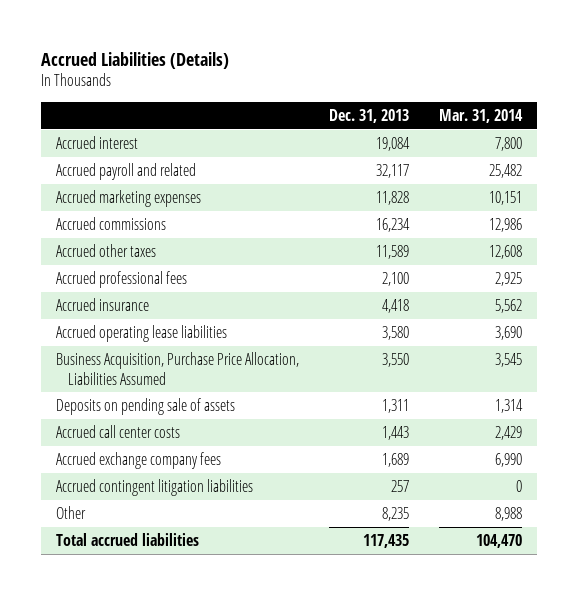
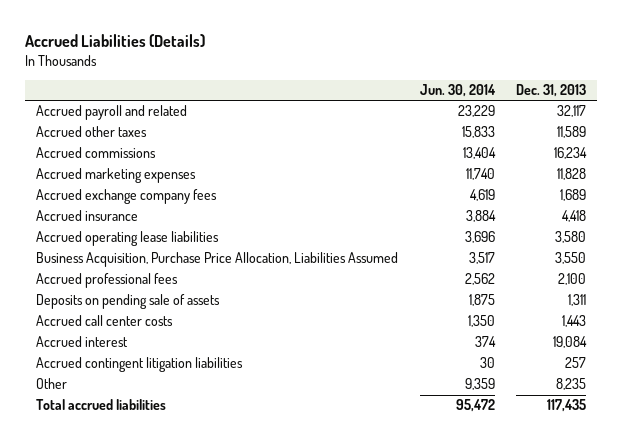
- | Dec. 31, 2013 | Mar. 31, 2014
+ | Jun. 30, 2014 | Dec. 31, 2013
moved down: Accrued commissions | 13,404 | 16,234
moved down: Accrued marketing expenses | 11,740 | 11,828
moved up: Accrued exchange company fees | 4,619 | 1,689
moved down: Accrued professional fees | 2,562 | 2,100
moved down: Accrued interest | 374 | 19,084

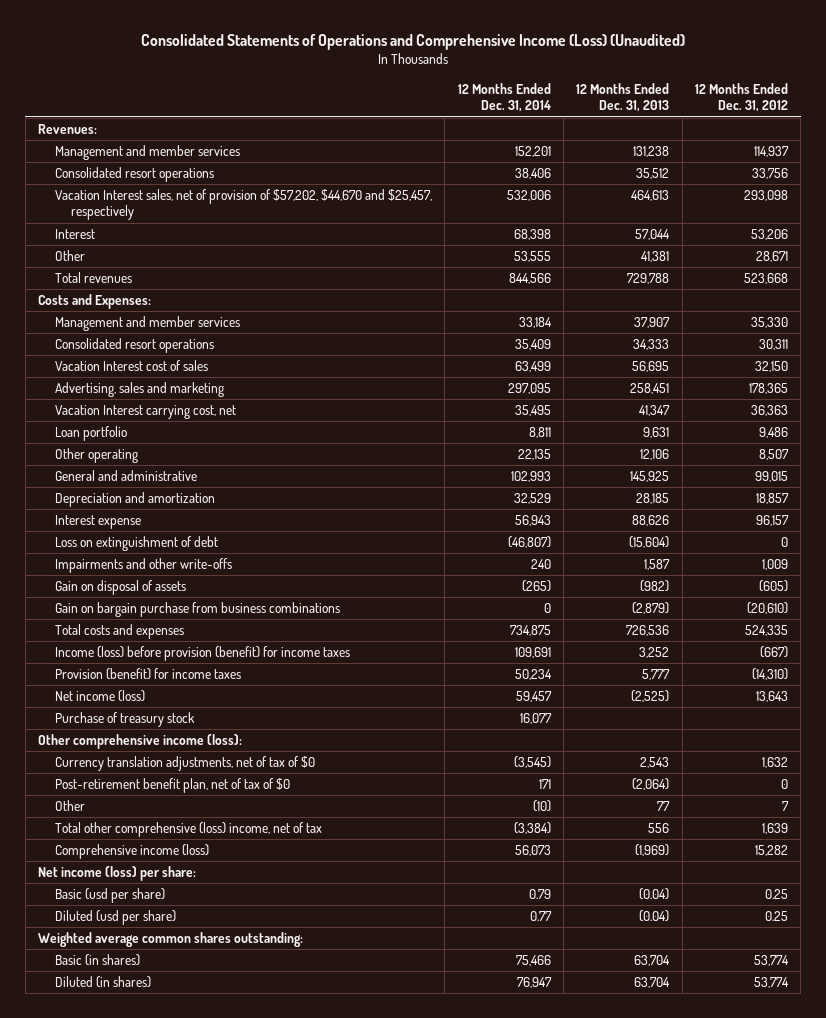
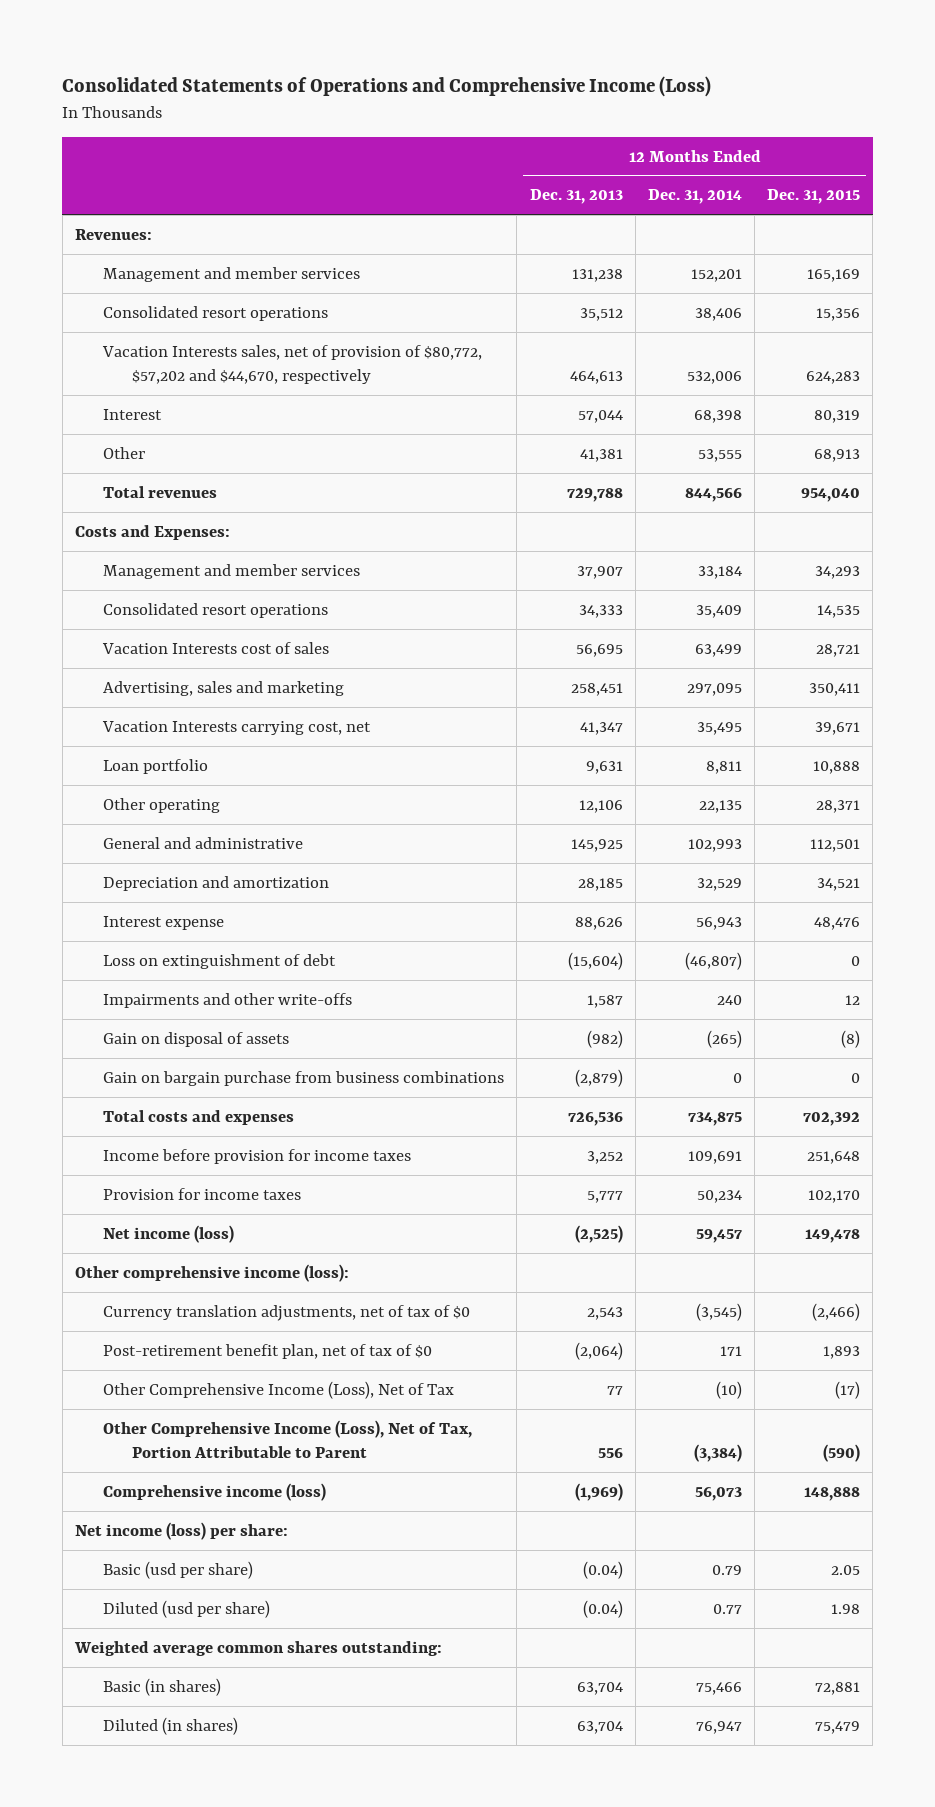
- Consolidated Statements of Operations and Comprehensive Income (Loss) (Unaudited)
+ Consolidated Statements of Operations and Comprehensive Income (Loss)
- | 12 Months Ended Dec. 31, 2014 | 12 Months Ended Dec. 31, 2013 | 12 Months Ended Dec. 31, 2012
+ | 12 Months Ended Dec. 31, 2013 | 12 Months Ended Dec. 31, 2014 | 12 Months Ended Dec. 31, 2015
- Vacation Interest sales, net of provision of $57,202, $44,670 and $25,457, respectively | 532,006 | 464,613 | 293,098
+ Vacation Interests sales, net of provision of $80,772, $57,202 and $44,670, respectively | 464,613 | 532,006 | 624,283
- Vacation Interest cost of sales | 63,499 | 56,695 | 32,150
+ Vacation Interests cost of sales | 56,695 | 63,499 | 28,721
- Vacation Interest carrying cost, net | 35,495 | 41,347 | 36,363
+ Vacation Interests carrying cost, net | 41,347 | 35,495 | 39,671
- Income (loss) before provision (benefit) for income taxes | 109,691 | 3,252 | (667)
- Provision (benefit) for income taxes | 50,234 | 5,777 | (14,310)
+ Income before provision for income taxes | 3,252 | 109,691 | 251,648
+ Provision for income taxes | 5,777 | 50,234 | 102,170
- Purchase of treasury stock | 16,077 | |
- Other | (10) | 77 | 7
- Total other comprehensive (loss) income, net of tax | (3,384) | 556 | 1,639
+ Other Comprehensive Income (Loss), Net of Tax | 77 | (10) | (17)
+ Other Comprehensive Income (Loss), Net of Tax, Portion Attributable to Parent | 556 | (3,384) | (590)

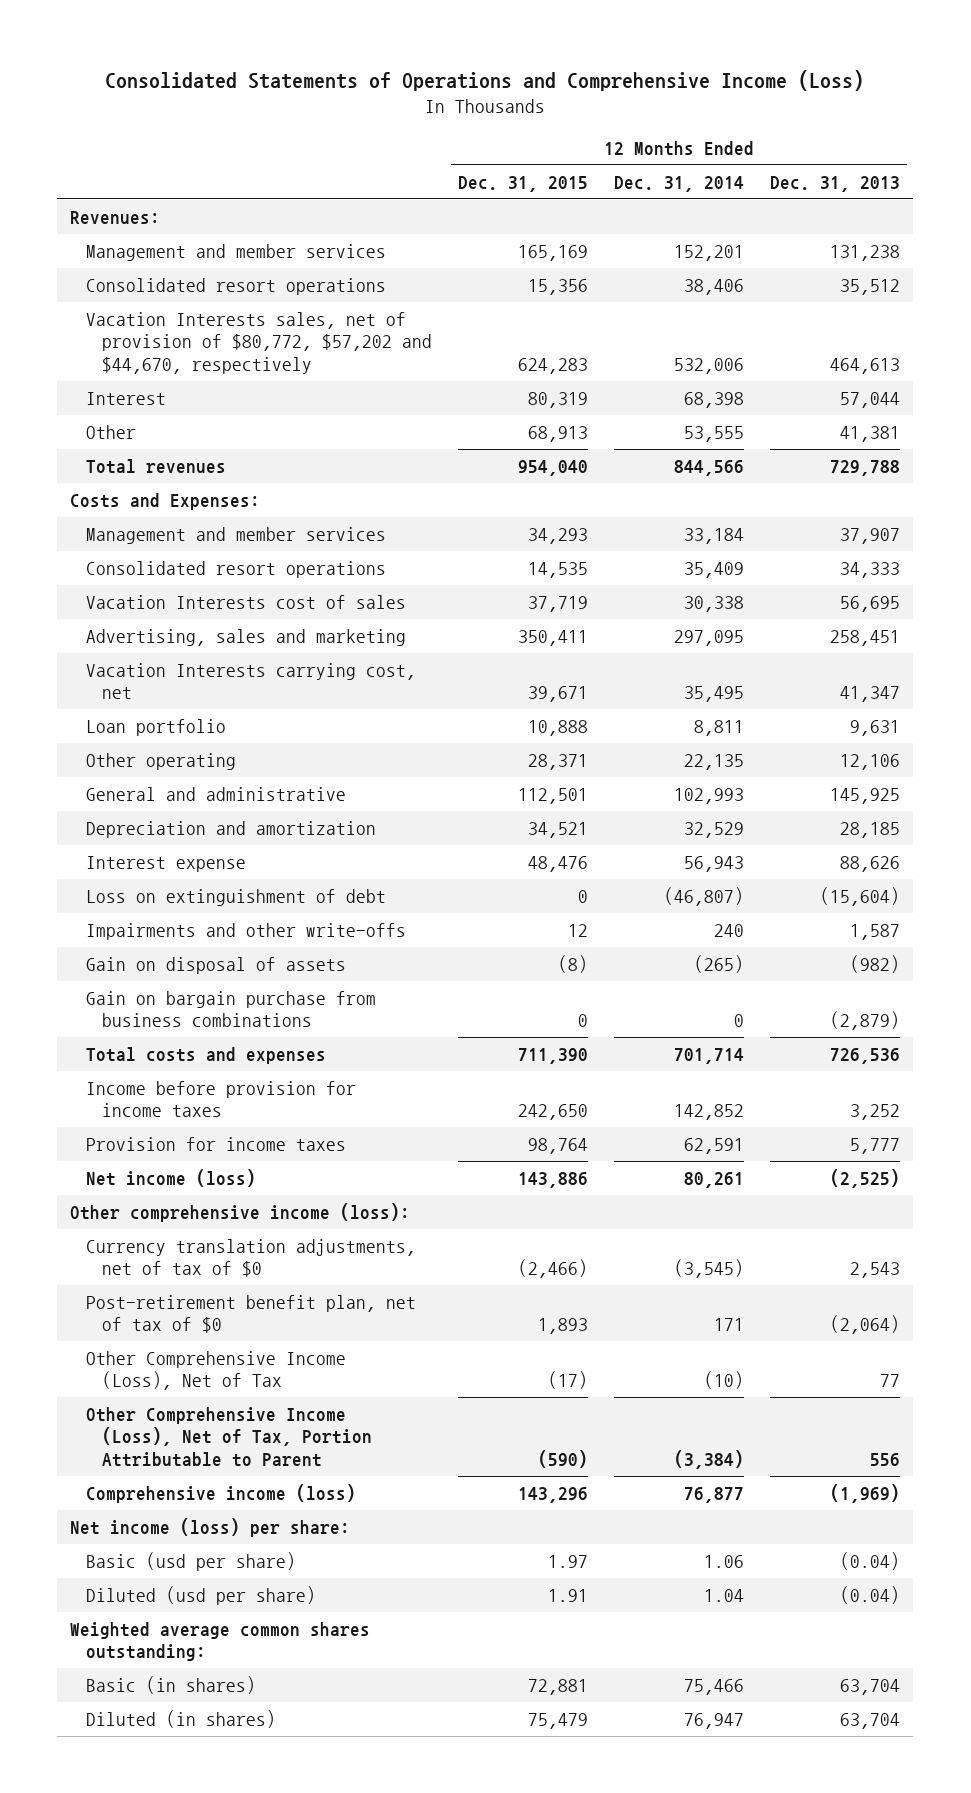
- | 12 Months Ended Dec. 31, 2013 | 12 Months Ended Dec. 31, 2014 | 12 Months Ended Dec. 31, 2015
+ | 12 Months Ended Dec. 31, 2015 | 12 Months Ended Dec. 31, 2014 | 12 Months Ended Dec. 31, 2013
- Vacation Interests cost of sales | 56,695 | 63,499 | 28,721
+ Vacation Interests cost of sales | 37,719 | 30,338 | 56,695
- Total costs and expenses | 726,536 | 734,875 | 702,392
- Income before provision for income taxes | 3,252 | 109,691 | 251,648
- Provision for income taxes | 5,777 | 50,234 | 102,170
- Net income (loss) | (2,525) | 59,457 | 149,478
+ Total costs and expenses | 711,390 | 701,714 | 726,536
+ Income before provision for income taxes | 242,650 | 142,852 | 3,252
+ Provision for income taxes | 98,764 | 62,591 | 5,777
+ Net income (loss) | 143,886 | 80,261 | (2,525)
- Comprehensive income (loss) | (1,969) | 56,073 | 148,888
+ Comprehensive income (loss) | 143,296 | 76,877 | (1,969)
- Basic (usd per share) | (0.04) | 0.79 | 2.05
- Diluted (usd per share) | (0.04) | 0.77 | 1.98
+ Basic (usd per share) | 1.97 | 1.06 | (0.04)
+ Diluted (usd per share) | 1.91 | 1.04 | (0.04)

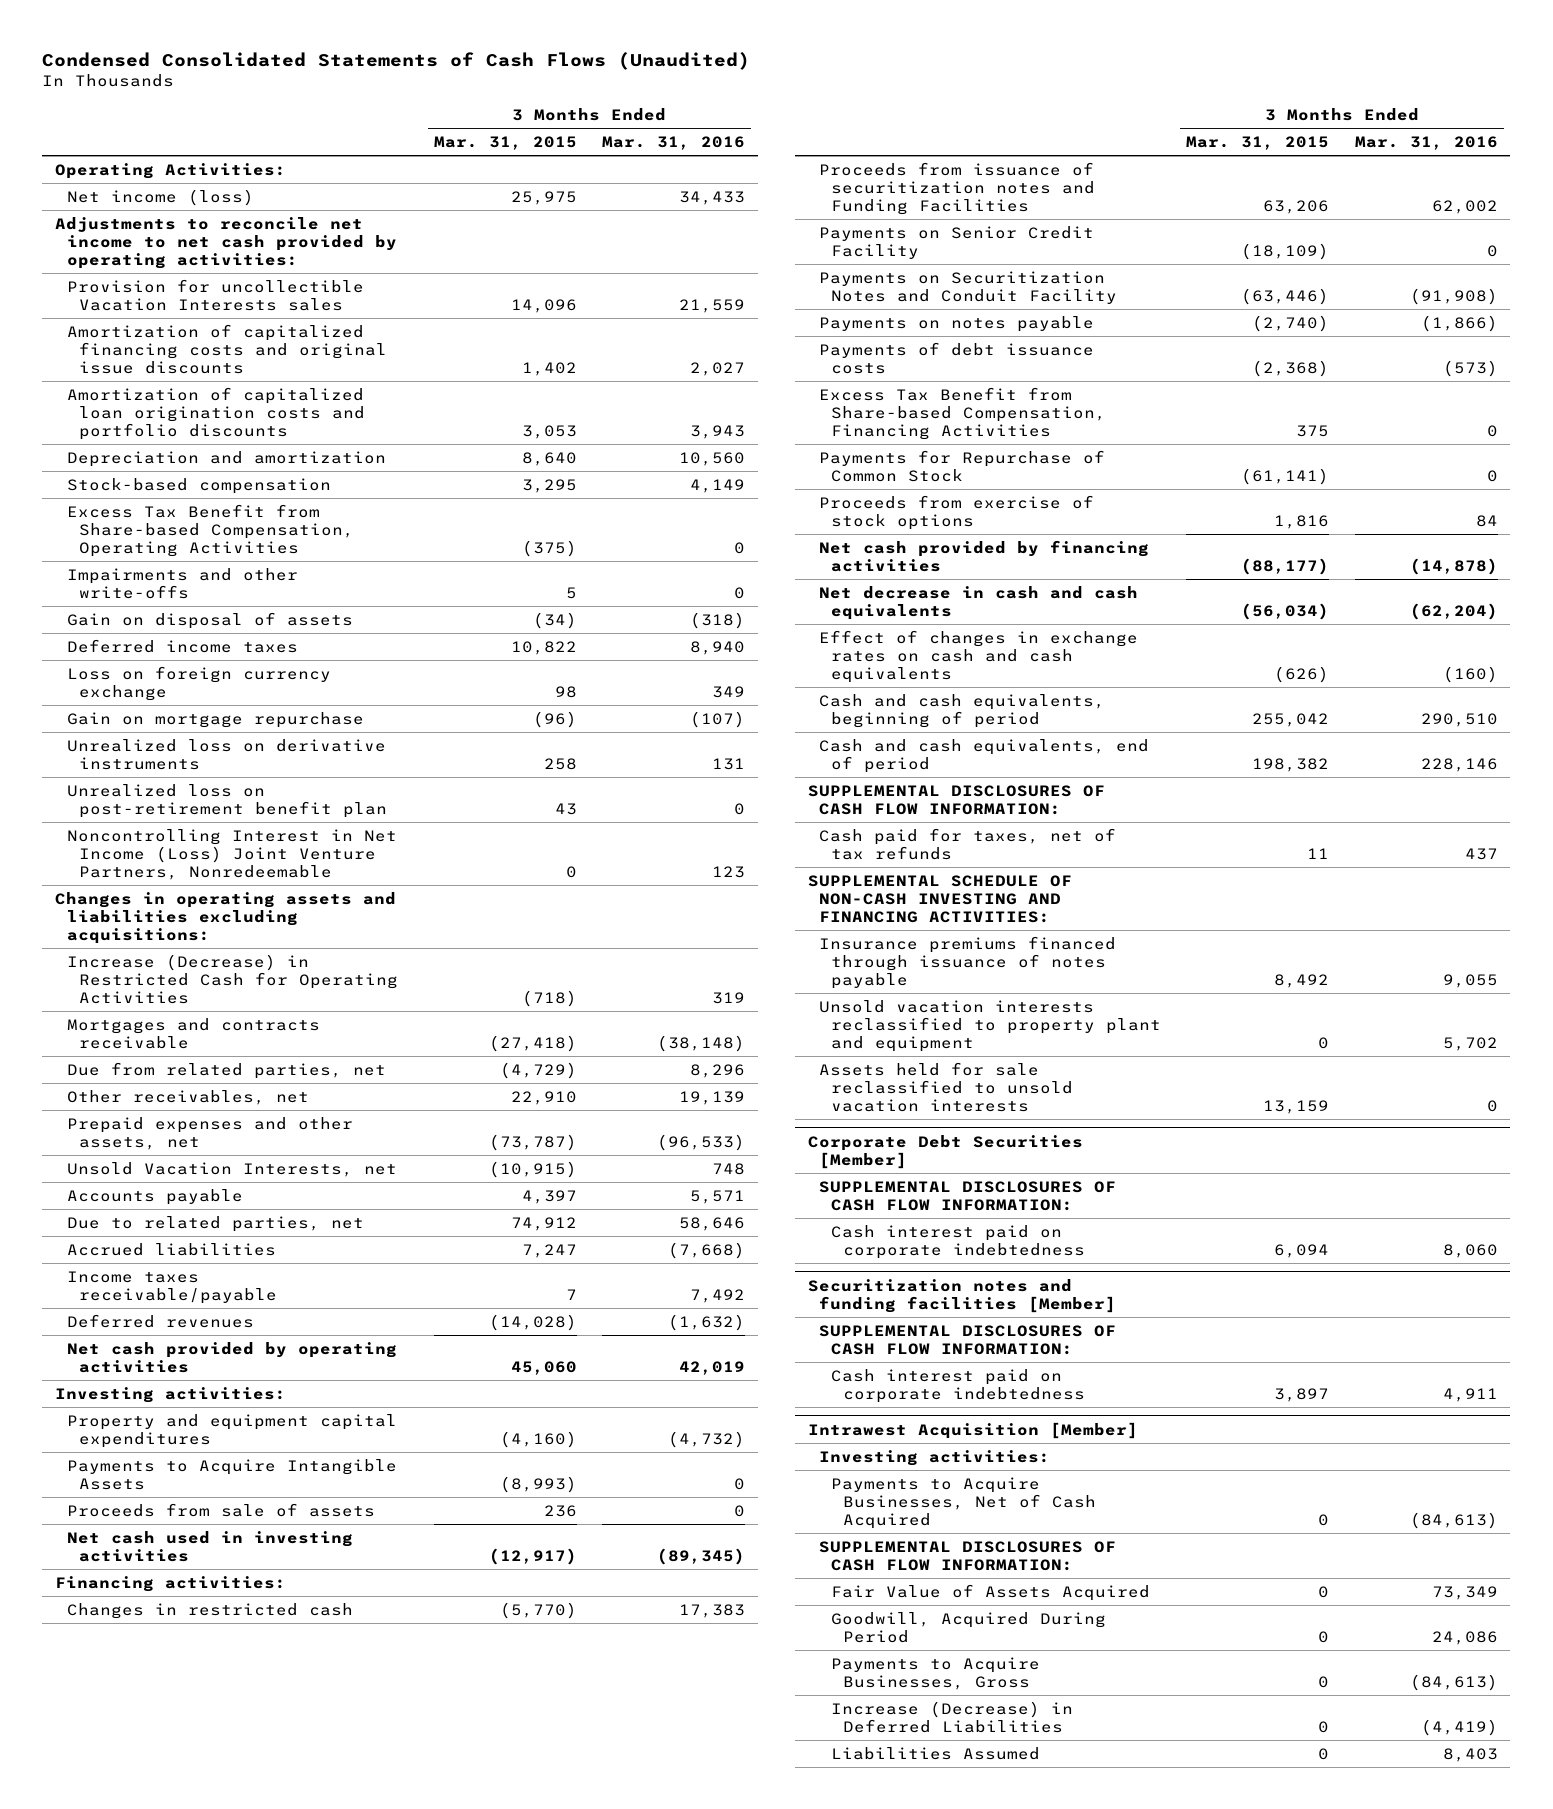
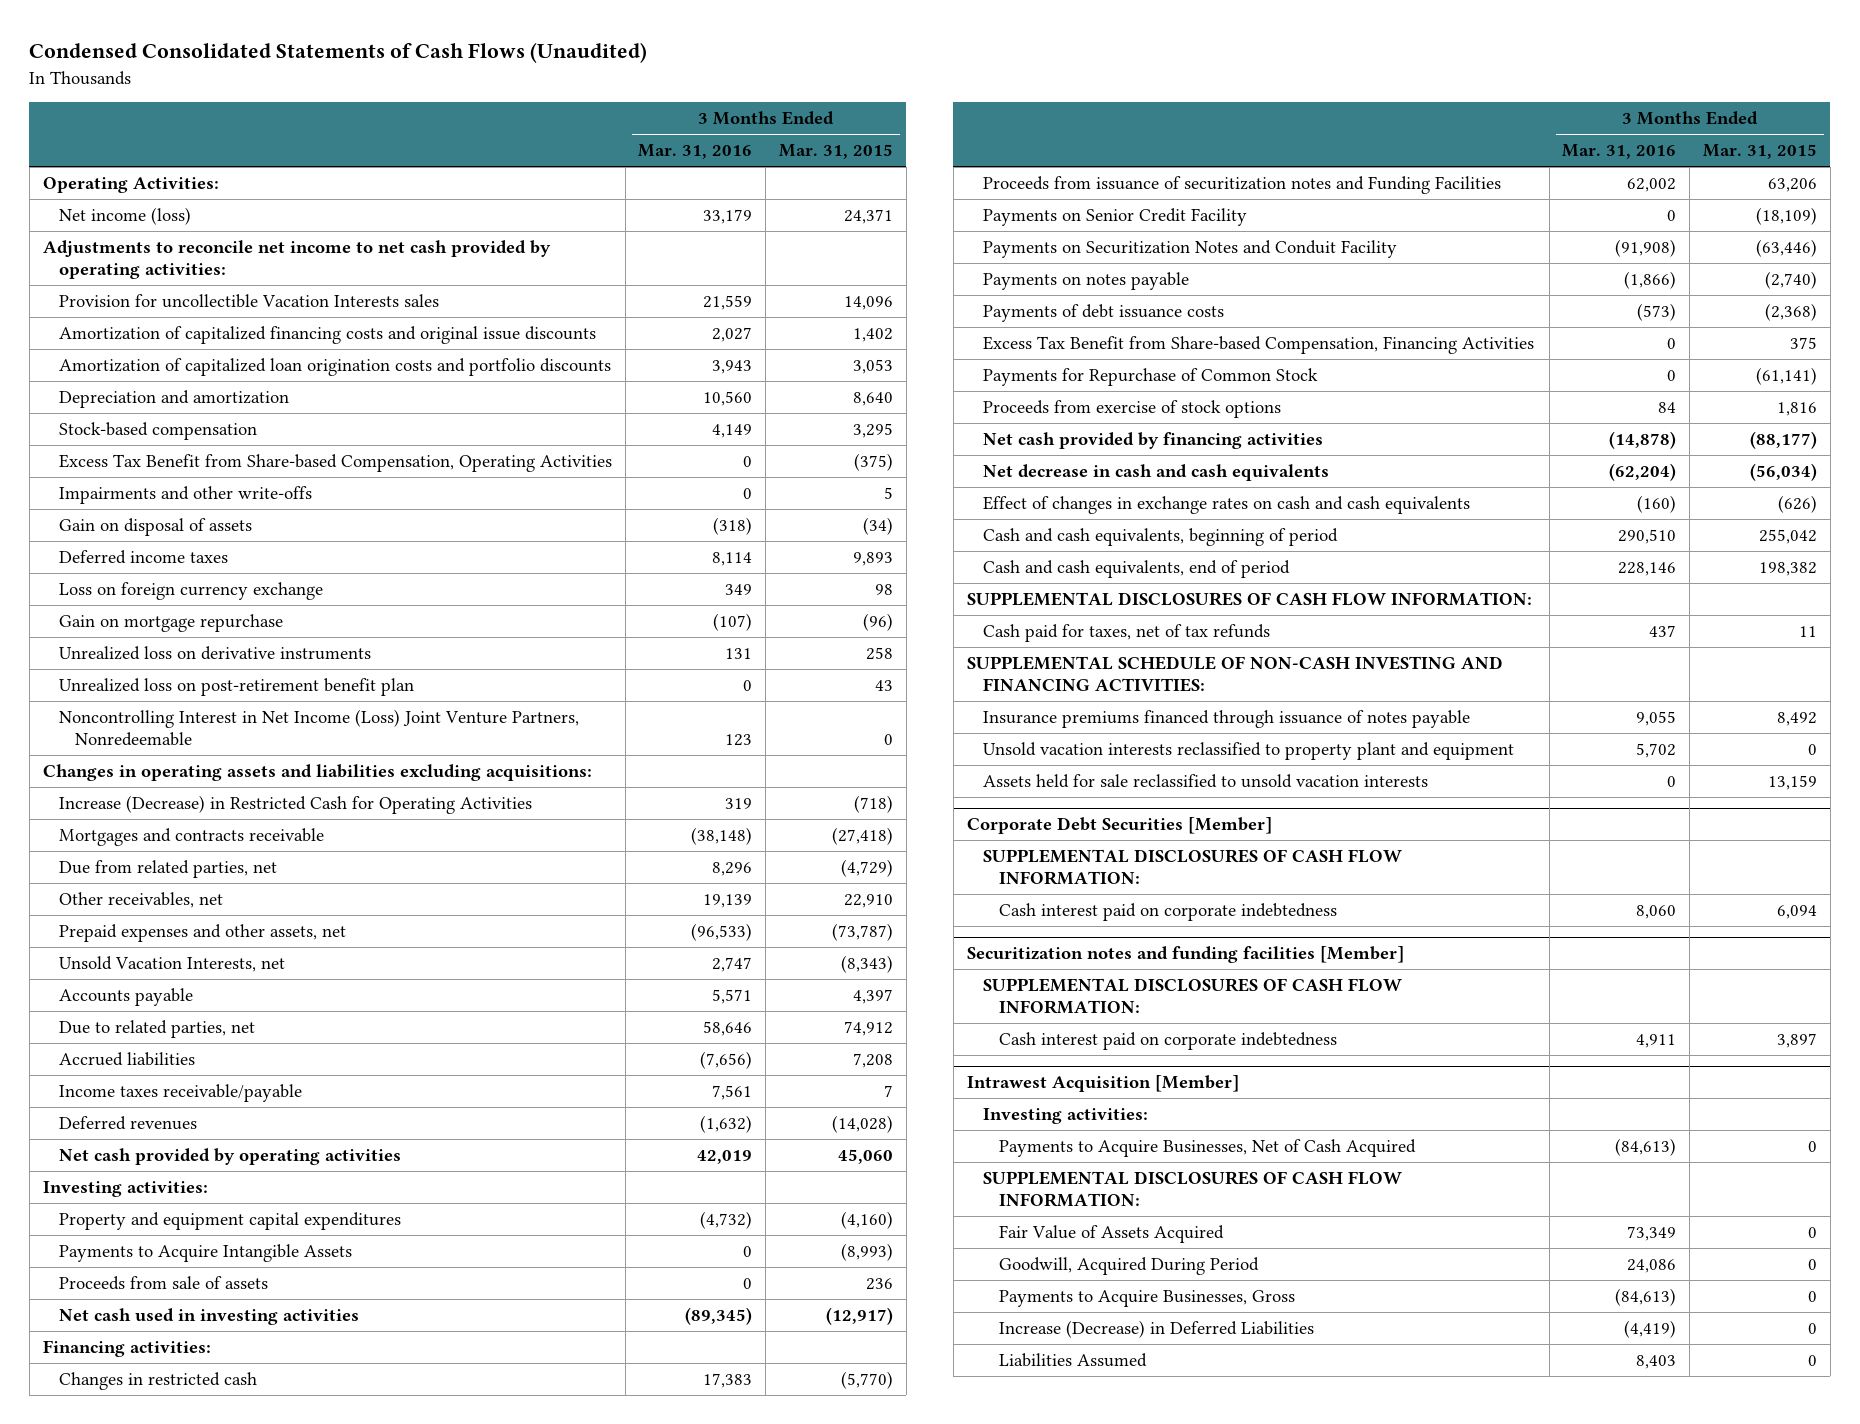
- | 3 Months Ended Mar. 31, 2015 | 3 Months Ended Mar. 31, 2016
+ | 3 Months Ended Mar. 31, 2016 | 3 Months Ended Mar. 31, 2015
- Net income (loss) | 25,975 | 34,433
+ Net income (loss) | 33,179 | 24,371
- Deferred income taxes | 10,822 | 8,940
+ Deferred income taxes | 8,114 | 9,893
- Unsold Vacation Interests, net | (10,915) | 748
+ Unsold Vacation Interests, net | 2,747 | (8,343)
- Accrued liabilities | 7,247 | (7,668)
- Income taxes receivable/payable | 7 | 7,492
+ Accrued liabilities | (7,656) | 7,208
+ Income taxes receivable/payable | 7,561 | 7

